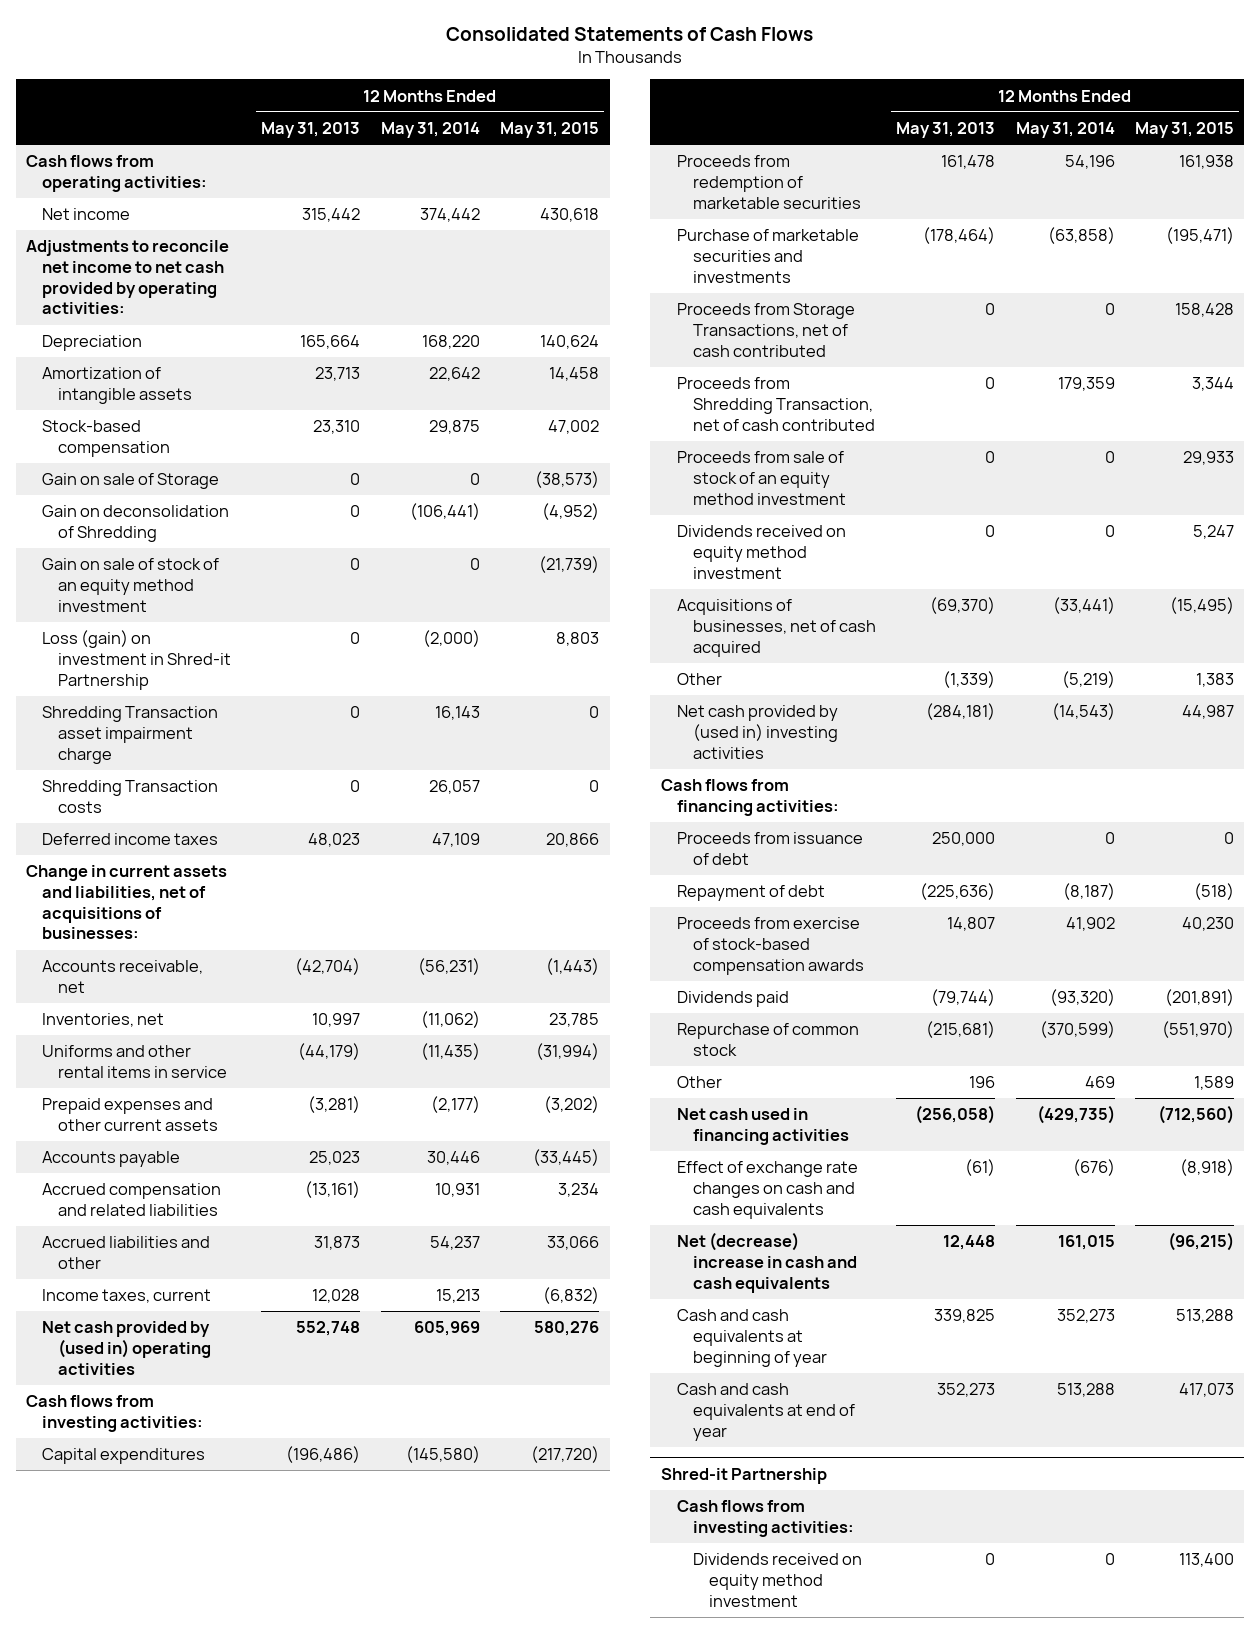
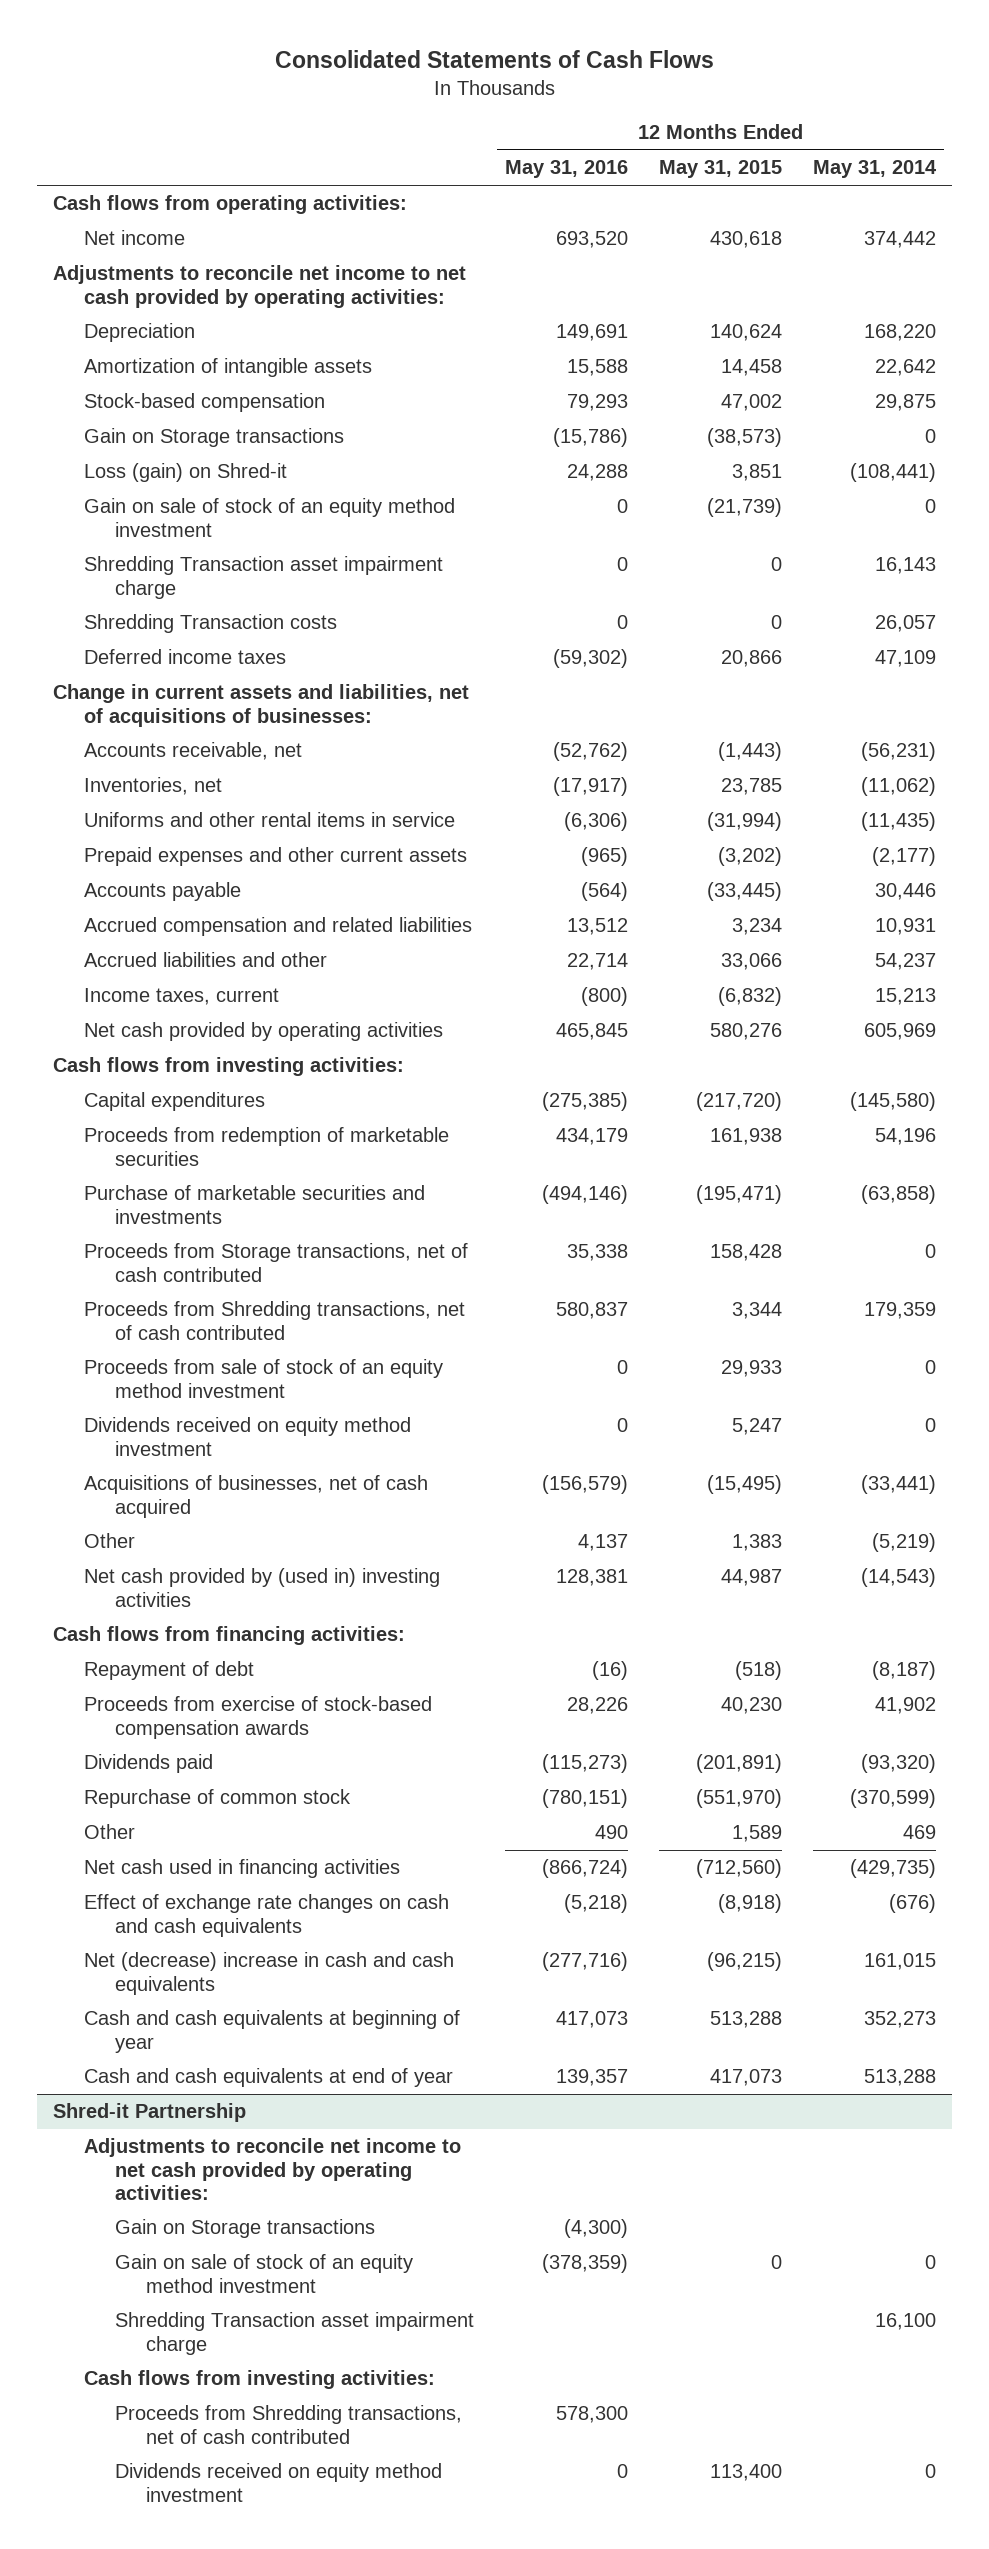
- | 12 Months Ended May 31, 2013 | 12 Months Ended May 31, 2014 | 12 Months Ended May 31, 2015
+ | 12 Months Ended May 31, 2016 | 12 Months Ended May 31, 2015 | 12 Months Ended May 31, 2014
- Gain on sale of Storage | 0 | 0 | (38,573)
- Gain on deconsolidation of Shredding | 0 | (106,441) | (4,952)
+ Gain on Storage transactions | (15,786) | (38,573) | 0
+ Loss (gain) on Shred-it | 24,288 | 3,851 | (108,441)
- Loss (gain) on investment in Shred-it Partnership | 0 | (2,000) | 8,803
- Net cash provided by (used in) operating activities | 552,748 | 605,969 | 580,276
+ Net cash provided by operating activities | 465,845 | 580,276 | 605,969
- Proceeds from Storage Transactions, net of cash contributed | 0 | 0 | 158,428
- Proceeds from Shredding Transaction, net of cash contributed | 0 | 179,359 | 3,344
+ Proceeds from Storage transactions, net of cash contributed | 35,338 | 158,428 | 0
+ Proceeds from Shredding transactions, net of cash contributed | 580,837 | 3,344 | 179,359
- Proceeds from issuance of debt | 250,000 | 0 | 0
@ Shred-it Partnership
+ Adjustments to reconcile net income to net cash provided by operating activities:
+ Gain on Storage transactions | (4,300) | |
+ Gain on sale of stock of an equity method investment | (378,359) | 0 | 0
+ Shredding Transaction asset impairment charge | | | 16,100
+ Proceeds from Shredding transactions, net of cash contributed | 578,300 | |

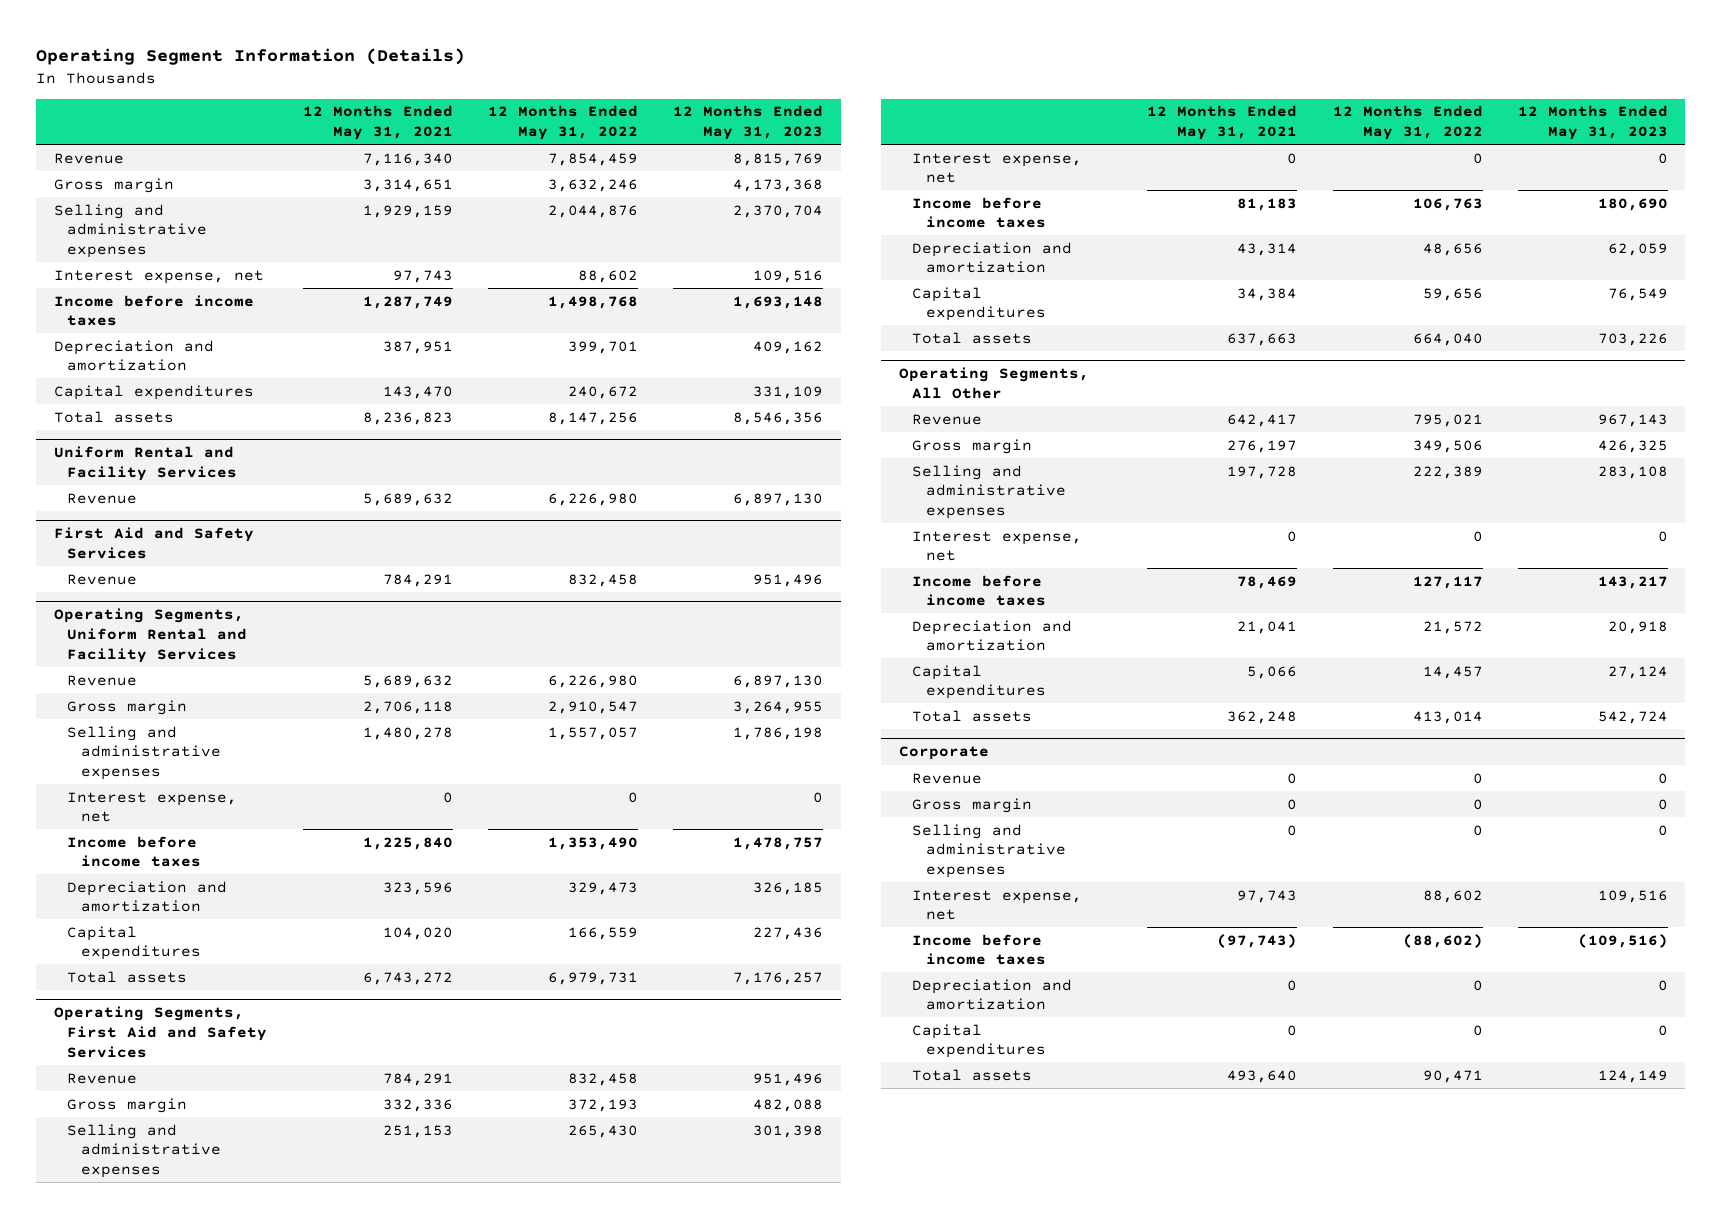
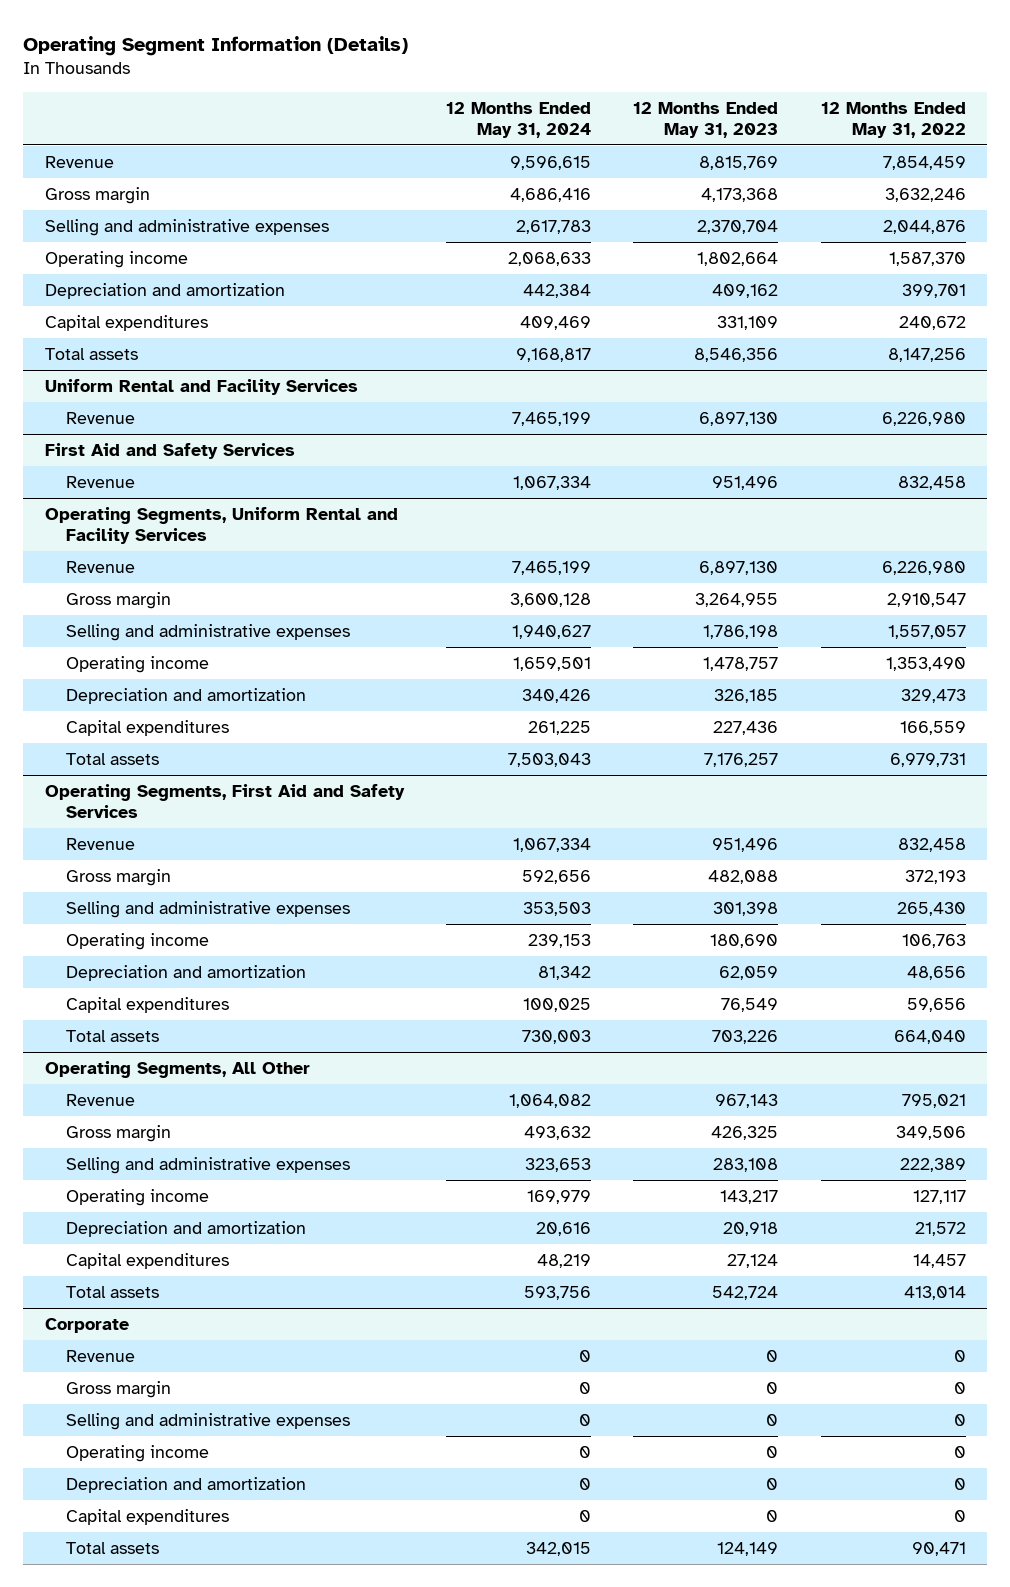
- | 12 Months Ended May 31, 2021 | 12 Months Ended May 31, 2022 | 12 Months Ended May 31, 2023
+ | 12 Months Ended May 31, 2024 | 12 Months Ended May 31, 2023 | 12 Months Ended May 31, 2022
- Interest expense, net | 97,743 | 88,602 | 109,516
- Income before income taxes | 1,287,749 | 1,498,768 | 1,693,148
+ Operating income | 2,068,633 | 1,802,664 | 1,587,370
@ Operating Segments, Uniform Rental and Facility Services
- Interest expense, net | 0 | 0 | 0
- Income before income taxes | 1,225,840 | 1,353,490 | 1,478,757
+ Operating income | 1,659,501 | 1,478,757 | 1,353,490
@ Operating Segments, First Aid and Safety Services
- Interest expense, net | 0 | 0 | 0
- Income before income taxes | 81,183 | 106,763 | 180,690
+ Operating income | 239,153 | 180,690 | 106,763
@ Operating Segments, All Other
- Interest expense, net | 0 | 0 | 0
- Income before income taxes | 78,469 | 127,117 | 143,217
+ Operating income | 169,979 | 143,217 | 127,117
@ Corporate
- Interest expense, net | 97,743 | 88,602 | 109,516
- Income before income taxes | (97,743) | (88,602) | (109,516)
+ Operating income | 0 | 0 | 0

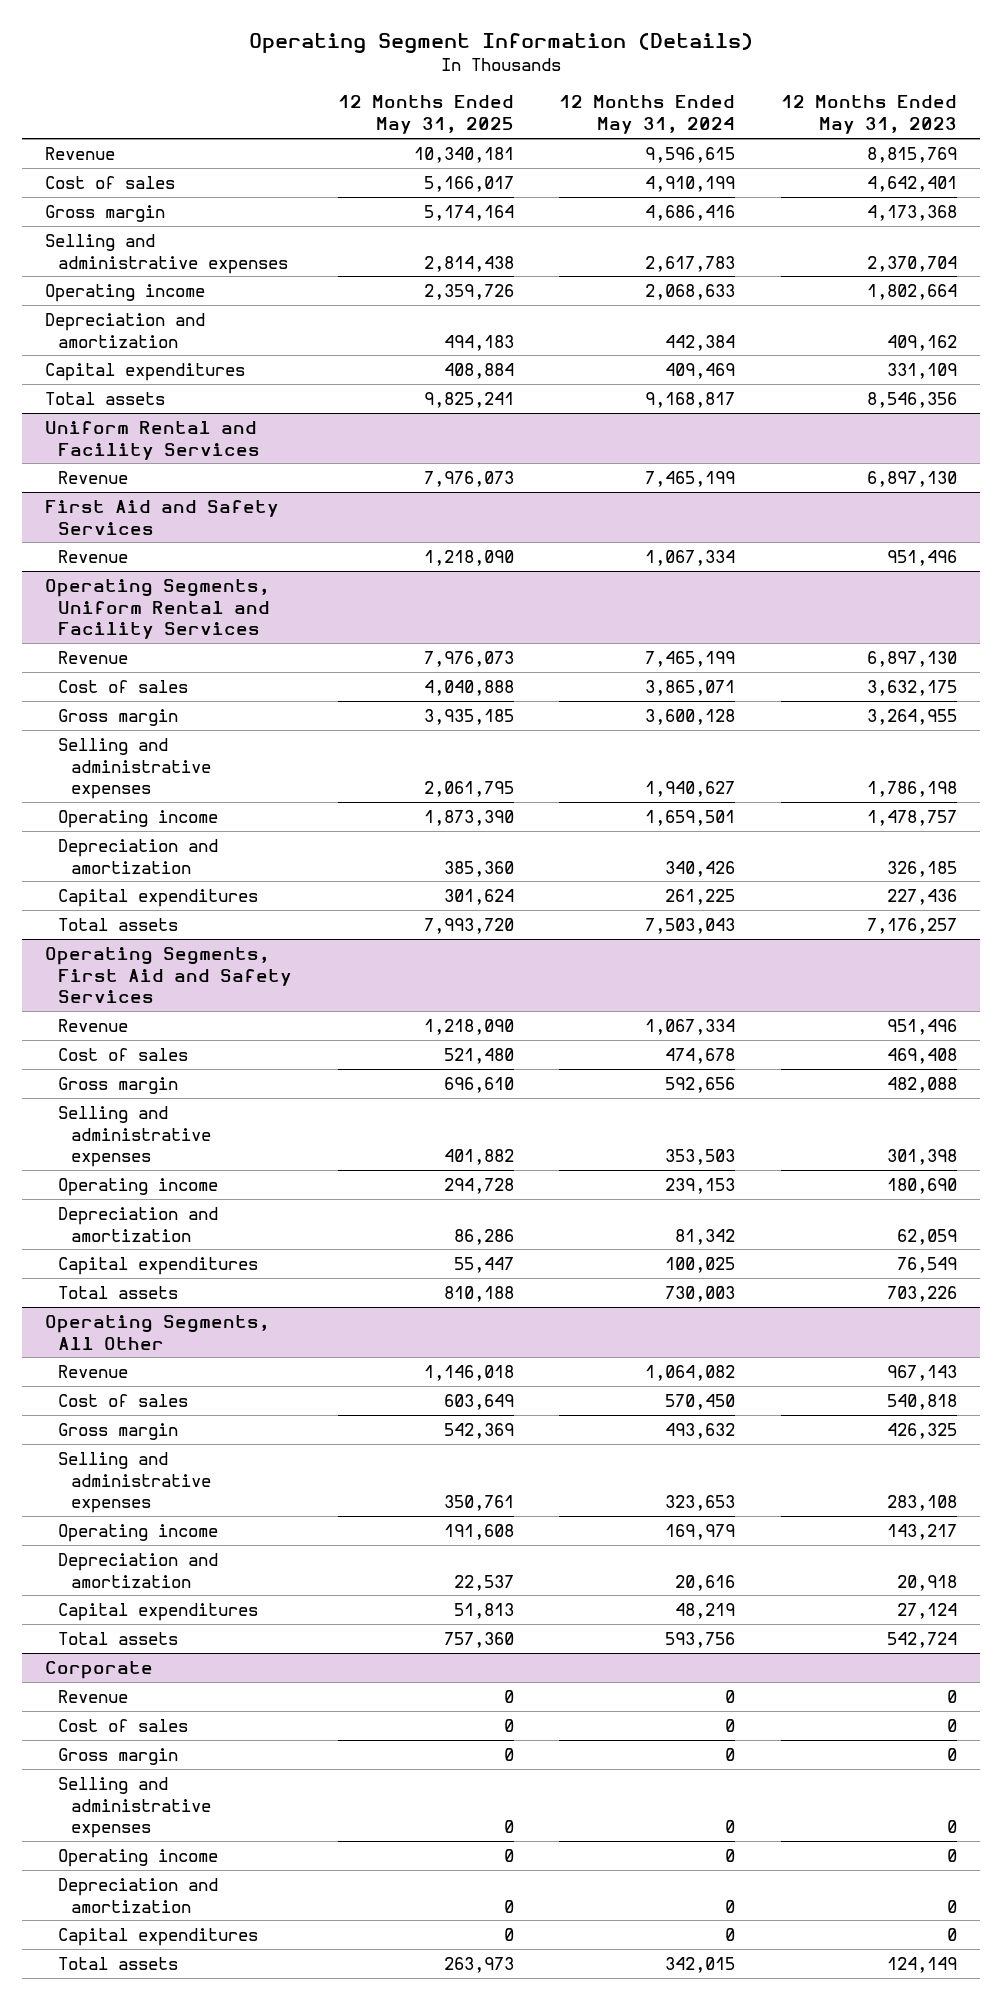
- | 12 Months Ended May 31, 2024 | 12 Months Ended May 31, 2023 | 12 Months Ended May 31, 2022
+ | 12 Months Ended May 31, 2025 | 12 Months Ended May 31, 2024 | 12 Months Ended May 31, 2023
+ Cost of sales | 5,166,017 | 4,910,199 | 4,642,401
@ Operating Segments, Uniform Rental and Facility Services
+ Cost of sales | 4,040,888 | 3,865,071 | 3,632,175
@ Operating Segments, First Aid and Safety Services
+ Cost of sales | 521,480 | 474,678 | 469,408
@ Operating Segments, All Other
+ Cost of sales | 603,649 | 570,450 | 540,818
@ Corporate
+ Cost of sales | 0 | 0 | 0

